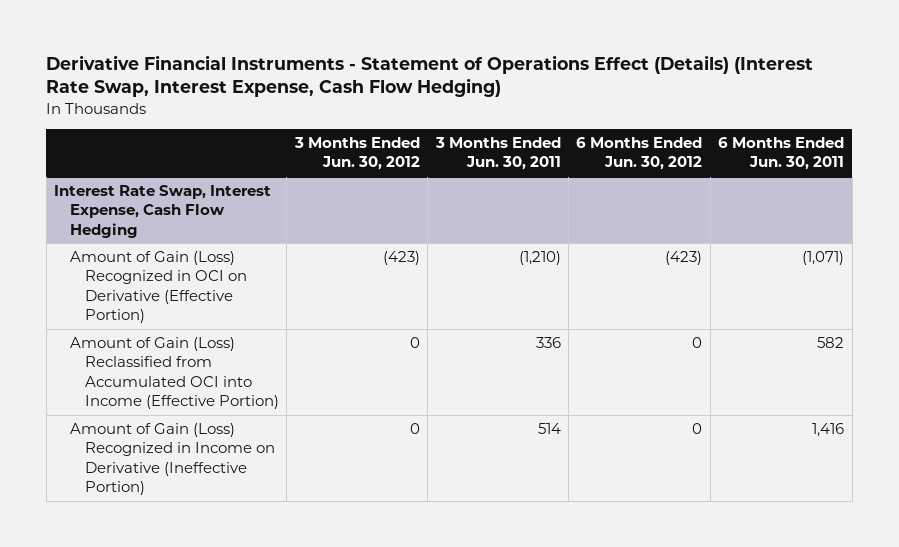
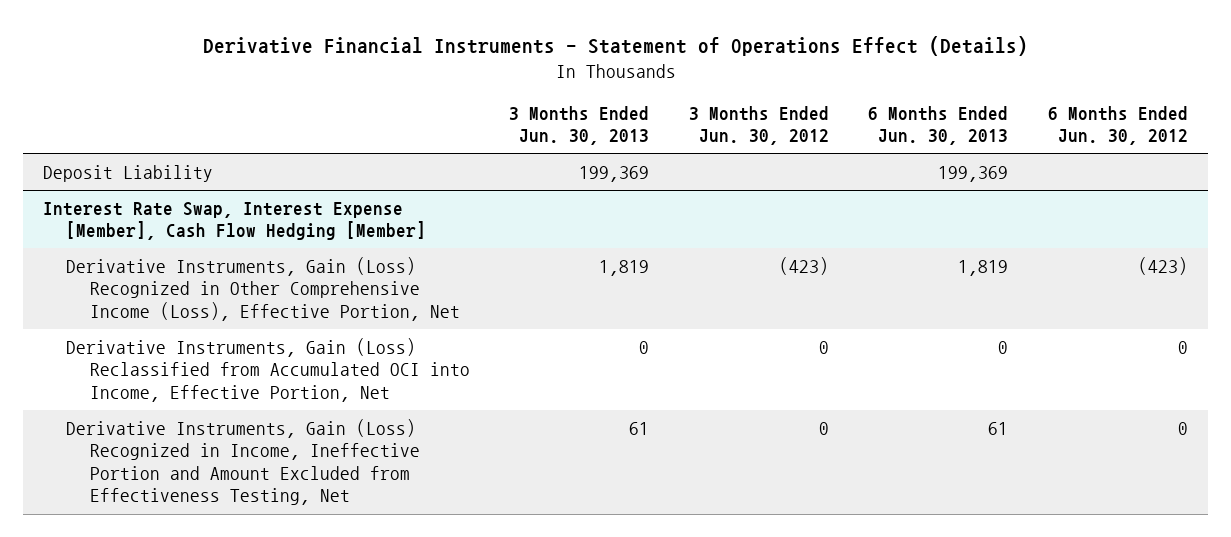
- Derivative Financial Instruments - Statement of Operations Effect (Details) (Interest Rate Swap, Interest Expense, Cash Flow Hedging)
+ Derivative Financial Instruments - Statement of Operations Effect (Details)
- | 3 Months Ended Jun. 30, 2012 | 3 Months Ended Jun. 30, 2011 | 6 Months Ended Jun. 30, 2012 | 6 Months Ended Jun. 30, 2011
+ | 3 Months Ended Jun. 30, 2013 | 3 Months Ended Jun. 30, 2012 | 6 Months Ended Jun. 30, 2013 | 6 Months Ended Jun. 30, 2012
- Interest Rate Swap, Interest Expense, Cash Flow Hedging
- Amount of Gain (Loss) Recognized in OCI on Derivative (Effective Portion) | (423) | (1,210) | (423) | (1,071)
- Amount of Gain (Loss) Reclassified from Accumulated OCI into Income (Effective Portion) | 0 | 336 | 0 | 582
- Amount of Gain (Loss) Recognized in Income on Derivative (Ineffective Portion) | 0 | 514 | 0 | 1,416
+ Deposit Liability | 199,369 | | 199,369 |
+ Interest Rate Swap, Interest Expense [Member], Cash Flow Hedging [Member]
+ Derivative Instruments, Gain (Loss) Recognized in Other Comprehensive Income (Loss), Effective Portion, Net | 1,819 | (423) | 1,819 | (423)
+ Derivative Instruments, Gain (Loss) Reclassified from Accumulated OCI into Income, Effective Portion, Net | 0 | 0 | 0 | 0
+ Derivative Instruments, Gain (Loss) Recognized in Income, Ineffective Portion and Amount Excluded from Effectiveness Testing, Net | 61 | 0 | 61 | 0

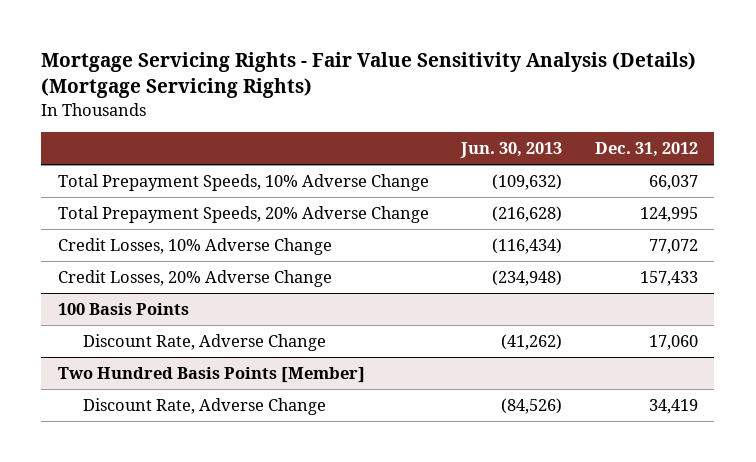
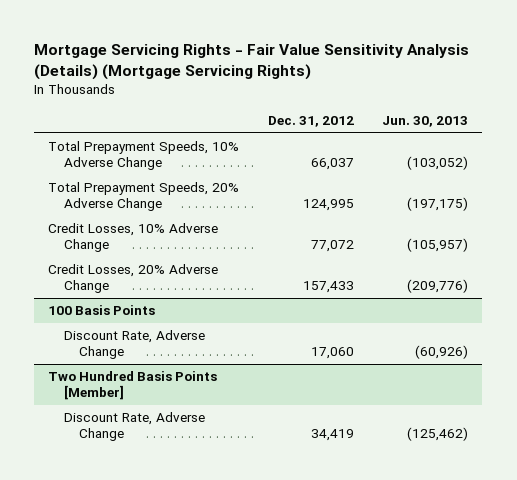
- | Jun. 30, 2013 | Dec. 31, 2012
+ | Dec. 31, 2012 | Jun. 30, 2013
- Total Prepayment Speeds, 10% Adverse Change | (109,632) | 66,037
- Total Prepayment Speeds, 20% Adverse Change | (216,628) | 124,995
- Credit Losses, 10% Adverse Change | (116,434) | 77,072
- Credit Losses, 20% Adverse Change | (234,948) | 157,433
+ Total Prepayment Speeds, 10% Adverse Change | 66,037 | (103,052)
+ Total Prepayment Speeds, 20% Adverse Change | 124,995 | (197,175)
+ Credit Losses, 10% Adverse Change | 77,072 | (105,957)
+ Credit Losses, 20% Adverse Change | 157,433 | (209,776)
@ 100 Basis Points
- Discount Rate, Adverse Change | (41,262) | 17,060
+ Discount Rate, Adverse Change | 17,060 | (60,926)
@ Two Hundred Basis Points [Member]
- Discount Rate, Adverse Change | (84,526) | 34,419
+ Discount Rate, Adverse Change | 34,419 | (125,462)

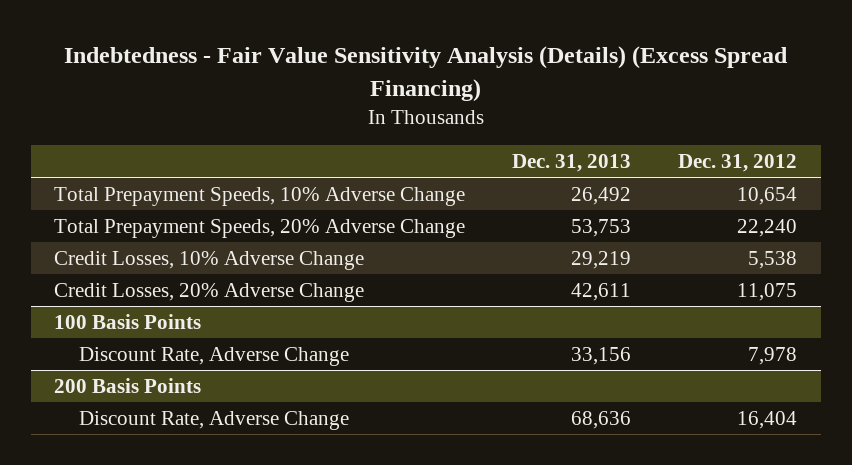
- Mortgage Servicing Rights - Fair Value Sensitivity Analysis (Details) (Mortgage Servicing Rights)
+ Indebtedness - Fair Value Sensitivity Analysis (Details) (Excess Spread Financing)
- | Dec. 31, 2012 | Jun. 30, 2013
+ | Dec. 31, 2013 | Dec. 31, 2012
- Total Prepayment Speeds, 10% Adverse Change | 66,037 | (103,052)
- Total Prepayment Speeds, 20% Adverse Change | 124,995 | (197,175)
- Credit Losses, 10% Adverse Change | 77,072 | (105,957)
- Credit Losses, 20% Adverse Change | 157,433 | (209,776)
+ Total Prepayment Speeds, 10% Adverse Change | 26,492 | 10,654
+ Total Prepayment Speeds, 20% Adverse Change | 53,753 | 22,240
+ Credit Losses, 10% Adverse Change | 29,219 | 5,538
+ Credit Losses, 20% Adverse Change | 42,611 | 11,075
@ 100 Basis Points
- Discount Rate, Adverse Change | 17,060 | (60,926)
- Two Hundred Basis Points [Member]
- Discount Rate, Adverse Change | 34,419 | (125,462)
@ 100 Basis Points
+ Discount Rate, Adverse Change | 33,156 | 7,978
+ 200 Basis Points
+ Discount Rate, Adverse Change | 68,636 | 16,404

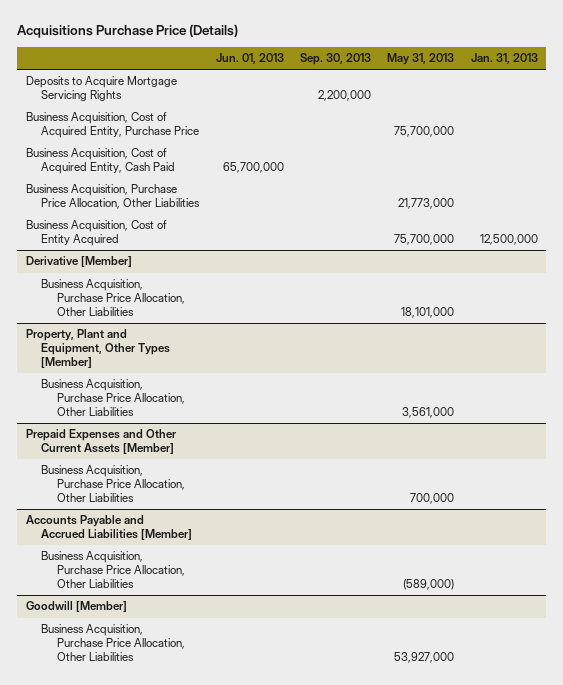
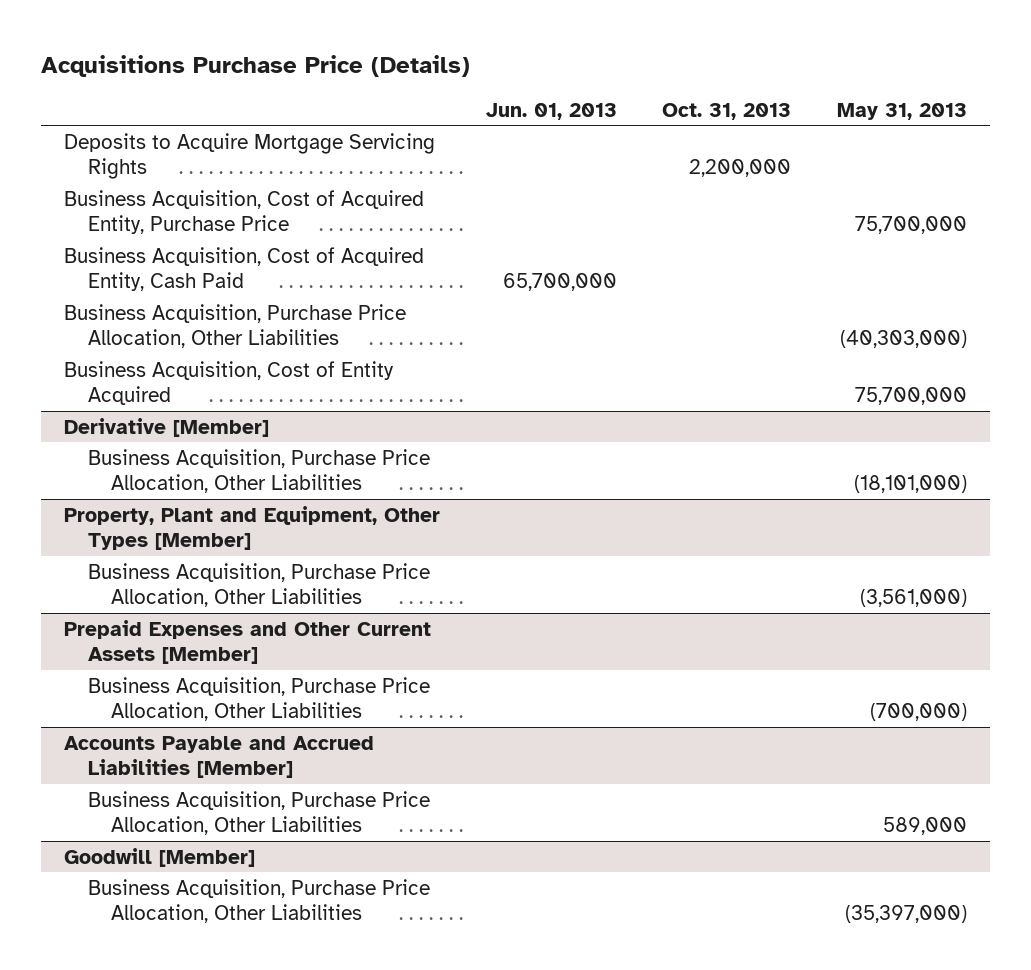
- | Jun. 01, 2013 | Sep. 30, 2013 | May 31, 2013 | Jan. 31, 2013
+ | Jun. 01, 2013 | Oct. 31, 2013 | May 31, 2013
- Business Acquisition, Purchase Price Allocation, Other Liabilities | | | 21,773,000 |
+ Business Acquisition, Purchase Price Allocation, Other Liabilities | | | (40,303,000)
@ Derivative [Member]
- Business Acquisition, Purchase Price Allocation, Other Liabilities | | | 18,101,000 |
+ Business Acquisition, Purchase Price Allocation, Other Liabilities | | | (18,101,000)
@ Property, Plant and Equipment, Other Types [Member]
- Business Acquisition, Purchase Price Allocation, Other Liabilities | | | 3,561,000 |
+ Business Acquisition, Purchase Price Allocation, Other Liabilities | | | (3,561,000)
@ Prepaid Expenses and Other Current Assets [Member]
- Business Acquisition, Purchase Price Allocation, Other Liabilities | | | 700,000 |
+ Business Acquisition, Purchase Price Allocation, Other Liabilities | | | (700,000)
@ Accounts Payable and Accrued Liabilities [Member]
- Business Acquisition, Purchase Price Allocation, Other Liabilities | | | (589,000) |
+ Business Acquisition, Purchase Price Allocation, Other Liabilities | | | 589,000
@ Goodwill [Member]
- Business Acquisition, Purchase Price Allocation, Other Liabilities | | | 53,927,000 |
+ Business Acquisition, Purchase Price Allocation, Other Liabilities | | | (35,397,000)

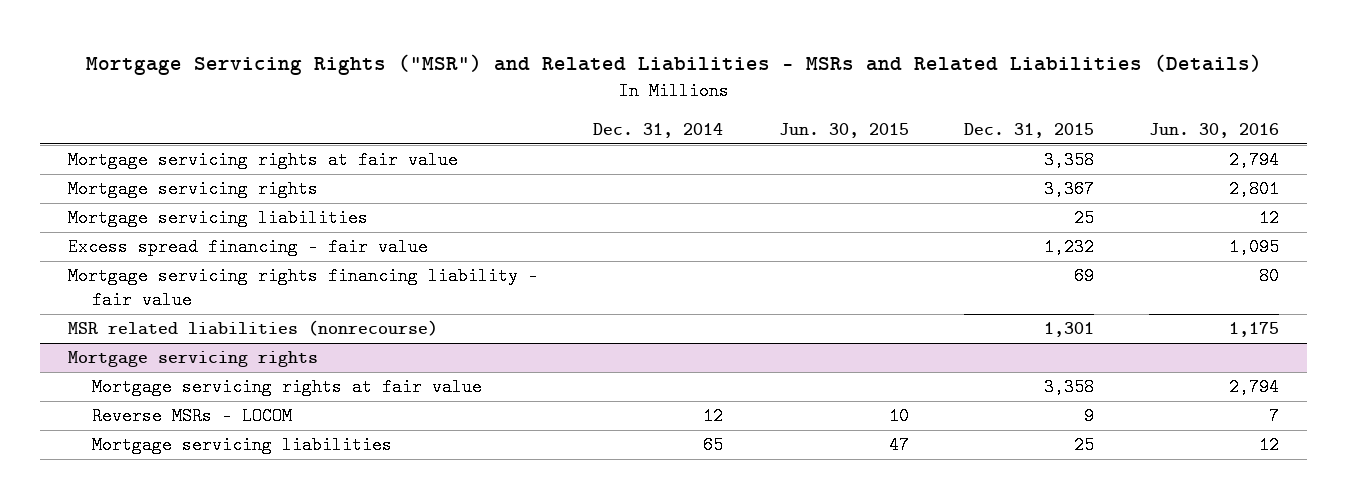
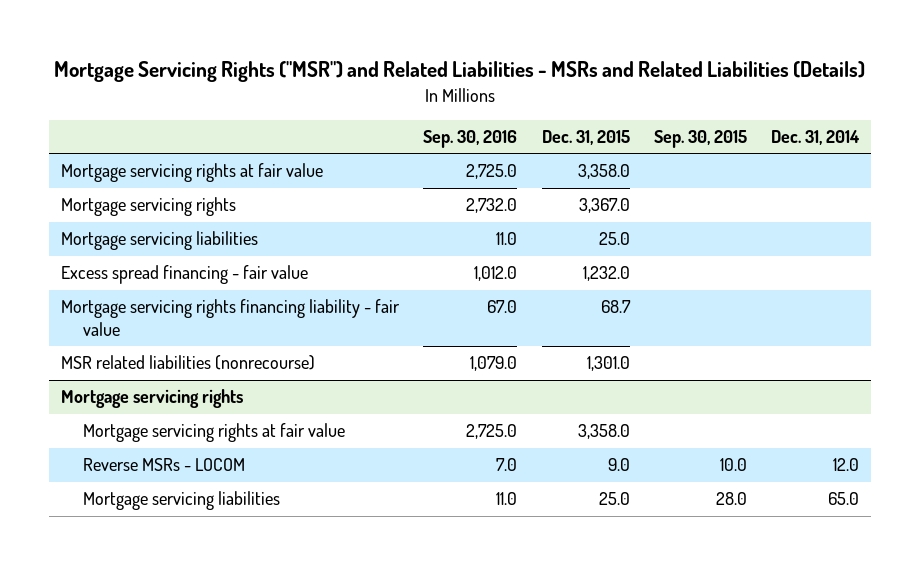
- | Dec. 31, 2014 | Jun. 30, 2015 | Dec. 31, 2015 | Jun. 30, 2016
+ | Sep. 30, 2016 | Dec. 31, 2015 | Sep. 30, 2015 | Dec. 31, 2014
- Mortgage servicing rights at fair value | | | 3,358 | 2,794
- Mortgage servicing rights | | | 3,367 | 2,801
- Mortgage servicing liabilities | | | 25 | 12
- Excess spread financing - fair value | | | 1,232 | 1,095
- Mortgage servicing rights financing liability - fair value | | | 69 | 80
- MSR related liabilities (nonrecourse) | | | 1,301 | 1,175
+ Mortgage servicing rights at fair value | 2,725.0 | 3,358.0 | |
+ Mortgage servicing rights | 2,732.0 | 3,367.0 | |
+ Mortgage servicing liabilities | 11.0 | 25.0 | |
+ Excess spread financing - fair value | 1,012.0 | 1,232.0 | |
+ Mortgage servicing rights financing liability - fair value | 67.0 | 68.7 | |
+ MSR related liabilities (nonrecourse) | 1,079.0 | 1,301.0 | |
@ Mortgage servicing rights
- Mortgage servicing rights at fair value | | | 3,358 | 2,794
- Reverse MSRs - LOCOM | 12 | 10 | 9 | 7
- Mortgage servicing liabilities | 65 | 47 | 25 | 12
+ Mortgage servicing rights at fair value | 2,725.0 | 3,358.0 | |
+ Reverse MSRs - LOCOM | 7.0 | 9.0 | 10.0 | 12.0
+ Mortgage servicing liabilities | 11.0 | 25.0 | 28.0 | 65.0

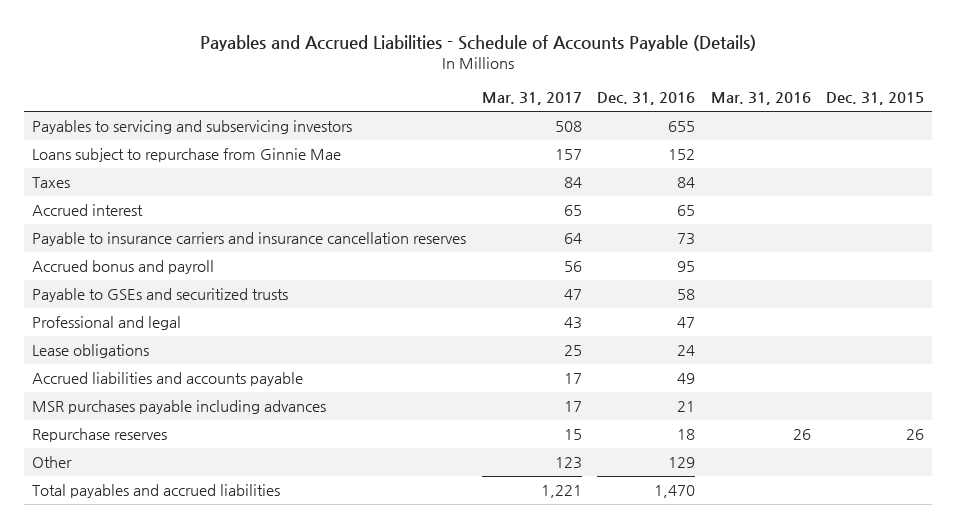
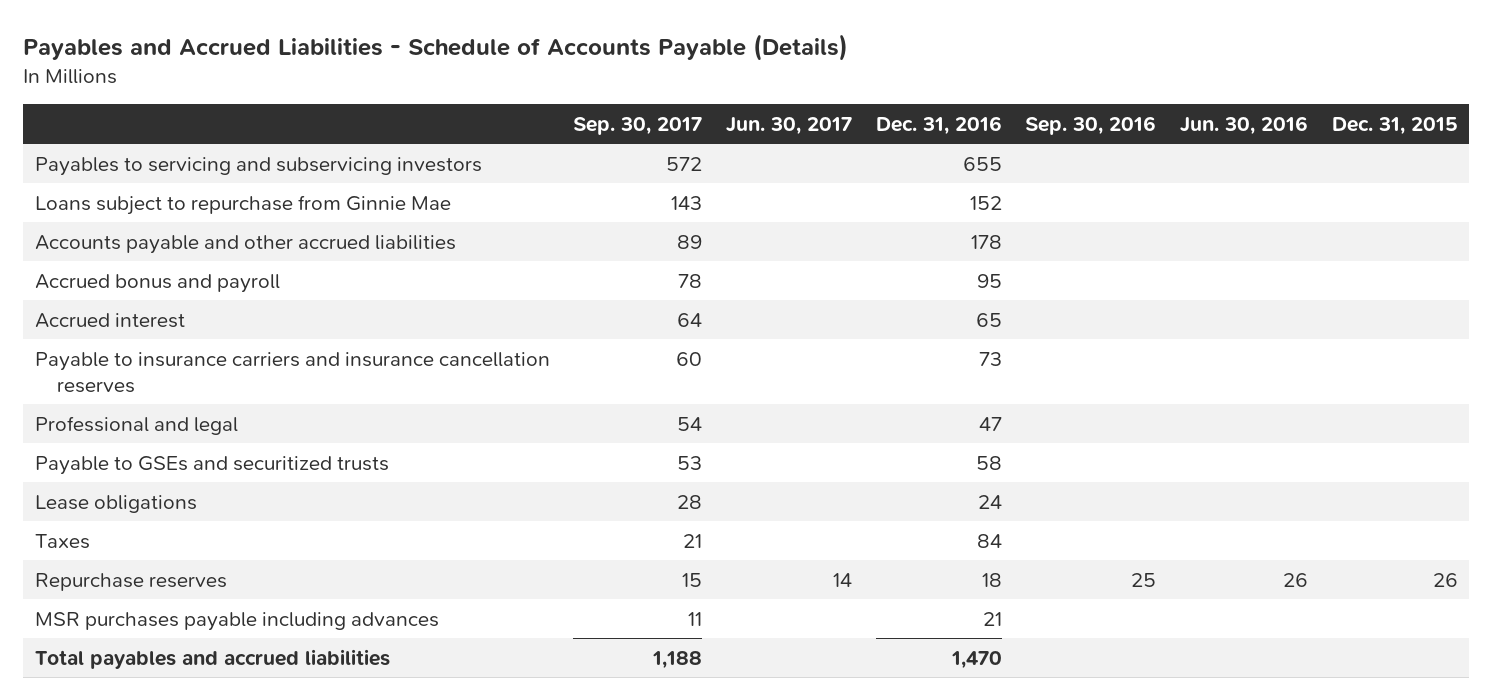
- | Mar. 31, 2017 | Dec. 31, 2016 | Mar. 31, 2016 | Dec. 31, 2015
+ | Sep. 30, 2017 | Jun. 30, 2017 | Dec. 31, 2016 | Sep. 30, 2016 | Jun. 30, 2016 | Dec. 31, 2015
+ Accounts payable and other accrued liabilities | 89 | | 178 | | |
moved up: Accrued bonus and payroll | 78 | | 95 | | |
moved down: Payable to GSEs and securitized trusts | 53 | | 58 | | |
- Accrued liabilities and accounts payable | 17 | 49 | |
moved down: Taxes | 21 | | 84 | | |
- Other | 123 | 129 | |
moved down: MSR purchases payable including advances | 11 | | 21 | | |

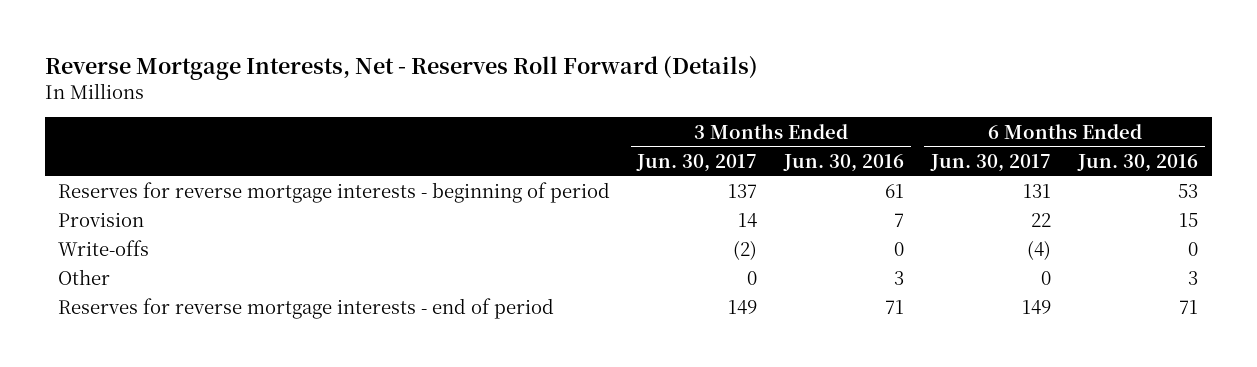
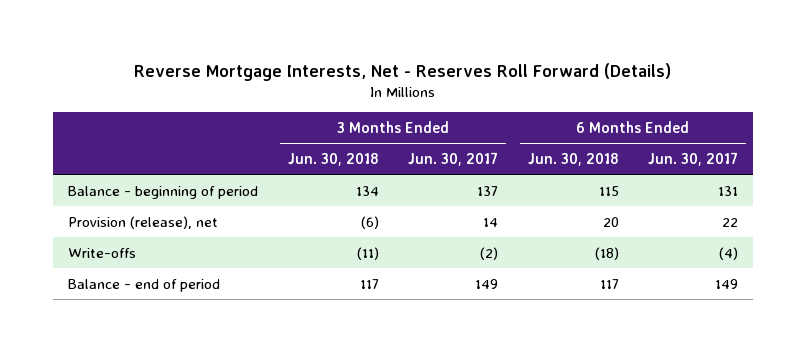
- | 3 Months Ended Jun. 30, 2017 | 3 Months Ended Jun. 30, 2016 | 6 Months Ended Jun. 30, 2017 | 6 Months Ended Jun. 30, 2016
+ | 3 Months Ended Jun. 30, 2018 | 3 Months Ended Jun. 30, 2017 | 6 Months Ended Jun. 30, 2018 | 6 Months Ended Jun. 30, 2017
- Reserves for reverse mortgage interests - beginning of period | 137 | 61 | 131 | 53
- Provision | 14 | 7 | 22 | 15
+ Balance - beginning of period | 134 | 137 | 115 | 131
+ Provision (release), net | (6) | 14 | 20 | 22
- Other | 0 | 3 | 0 | 3
- Reserves for reverse mortgage interests - end of period | 149 | 71 | 149 | 71
+ Balance - end of period | 117 | 149 | 117 | 149

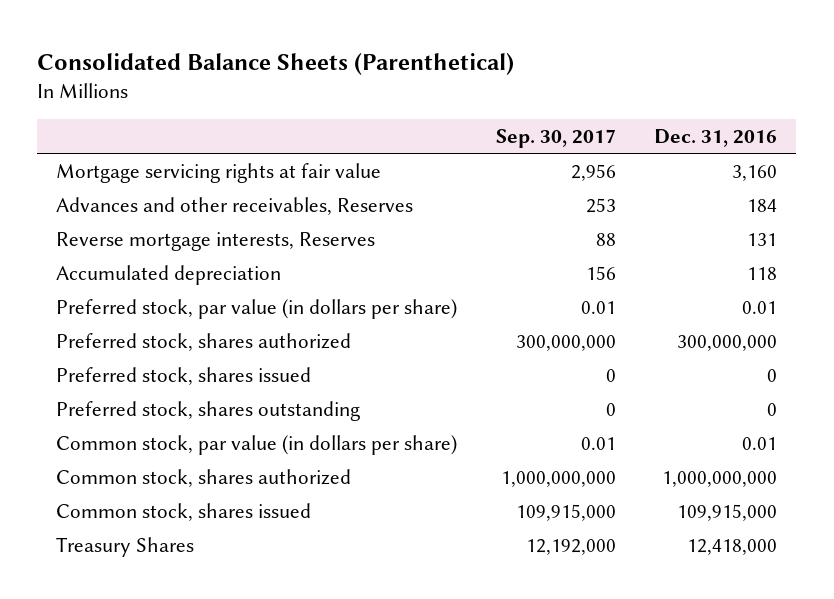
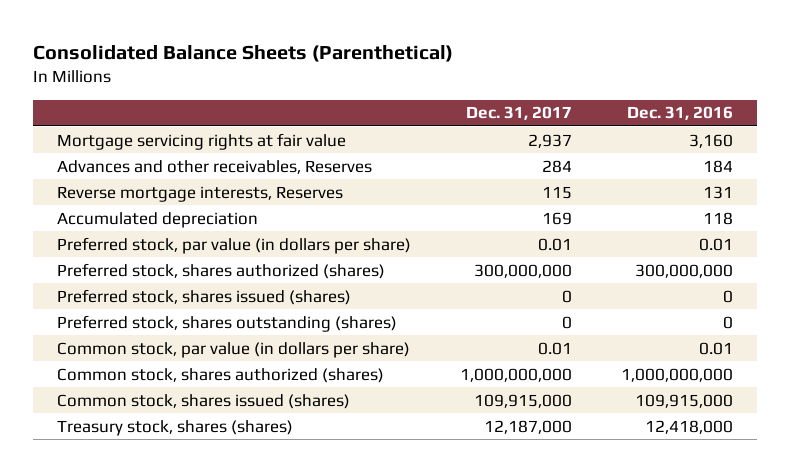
- | Sep. 30, 2017 | Dec. 31, 2016
+ | Dec. 31, 2017 | Dec. 31, 2016
- Preferred stock, shares authorized | 300,000,000 | 300,000,000
- Preferred stock, shares issued | 0 | 0
- Preferred stock, shares outstanding | 0 | 0
+ Preferred stock, shares authorized (shares) | 300,000,000 | 300,000,000
+ Preferred stock, shares issued (shares) | 0 | 0
+ Preferred stock, shares outstanding (shares) | 0 | 0
- Common stock, shares authorized | 1,000,000,000 | 1,000,000,000
- Common stock, shares issued | 109,915,000 | 109,915,000
- Treasury Shares | 12,192,000 | 12,418,000
+ Common stock, shares authorized (shares) | 1,000,000,000 | 1,000,000,000
+ Common stock, shares issued (shares) | 109,915,000 | 109,915,000
+ Treasury stock, shares (shares) | 12,187,000 | 12,418,000

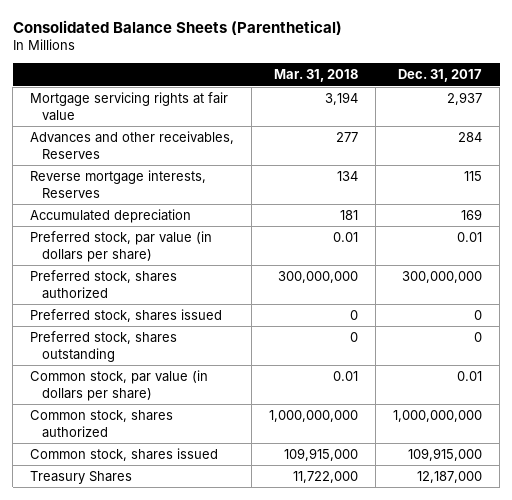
- | Dec. 31, 2017 | Dec. 31, 2016
+ | Mar. 31, 2018 | Dec. 31, 2017
- Preferred stock, shares authorized (shares) | 300,000,000 | 300,000,000
- Preferred stock, shares issued (shares) | 0 | 0
- Preferred stock, shares outstanding (shares) | 0 | 0
+ Preferred stock, shares authorized | 300,000,000 | 300,000,000
+ Preferred stock, shares issued | 0 | 0
+ Preferred stock, shares outstanding | 0 | 0
- Common stock, shares authorized (shares) | 1,000,000,000 | 1,000,000,000
- Common stock, shares issued (shares) | 109,915,000 | 109,915,000
- Treasury stock, shares (shares) | 12,187,000 | 12,418,000
+ Common stock, shares authorized | 1,000,000,000 | 1,000,000,000
+ Common stock, shares issued | 109,915,000 | 109,915,000
+ Treasury Shares | 11,722,000 | 12,187,000

